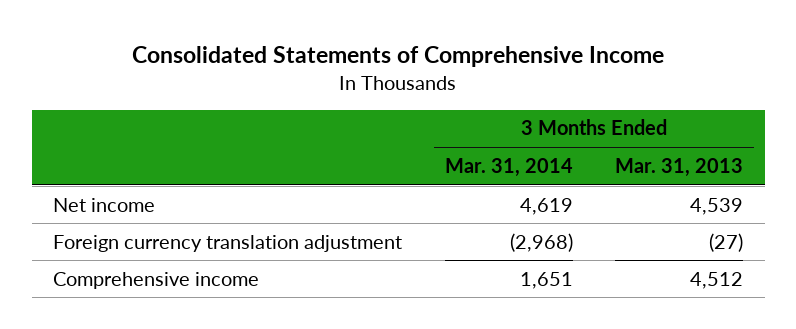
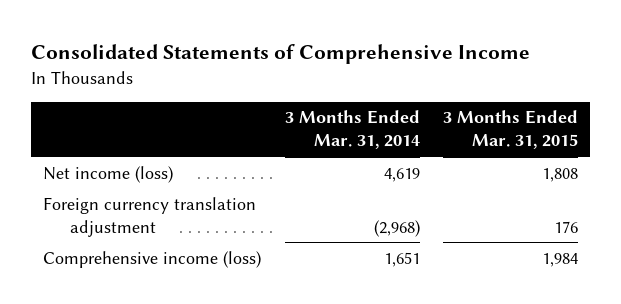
- | 3 Months Ended Mar. 31, 2014 | 3 Months Ended Mar. 31, 2013
+ | 3 Months Ended Mar. 31, 2014 | 3 Months Ended Mar. 31, 2015
- Net income | 4,619 | 4,539
+ Net income (loss) | 4,619 | 1,808
- Comprehensive income | 1,651 | 4,512
+ Comprehensive income (loss) | 1,651 | 1,984

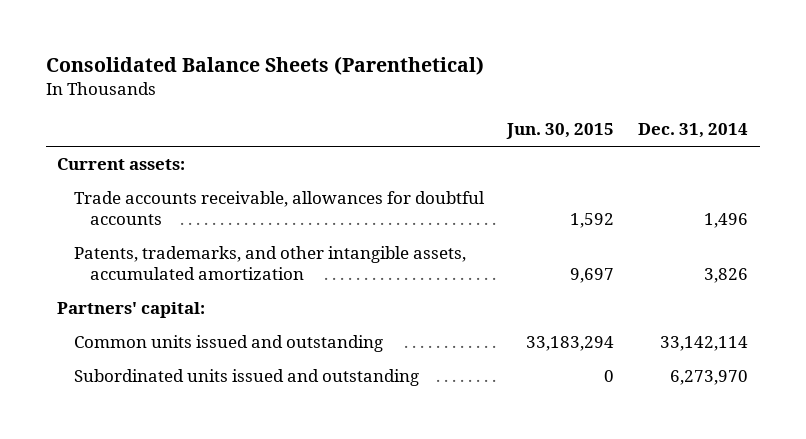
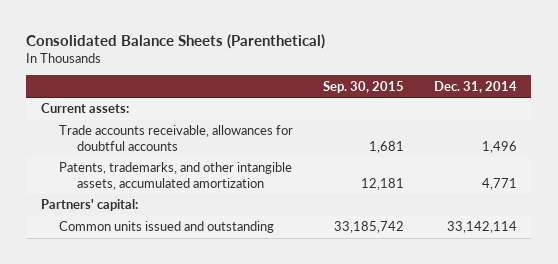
- | Jun. 30, 2015 | Dec. 31, 2014
+ | Sep. 30, 2015 | Dec. 31, 2014
- Patents, trademarks, and other intangible assets, accumulated amortization | 9,697 | 3,826
+ Patents, trademarks, and other intangible assets, accumulated amortization | 12,181 | 4,771
- Subordinated units issued and outstanding | 0 | 6,273,970

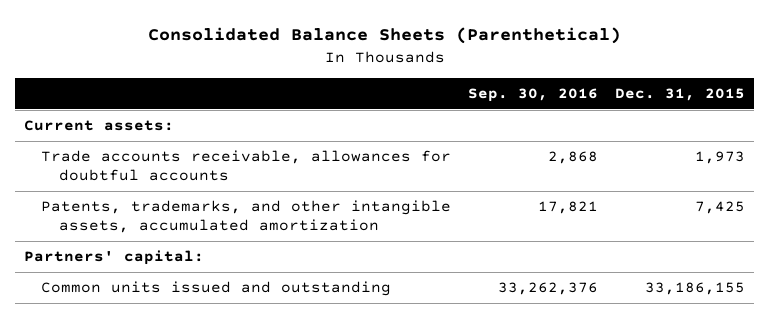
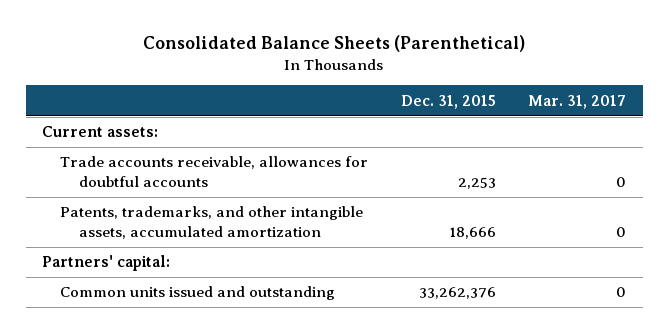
- | Sep. 30, 2016 | Dec. 31, 2015
+ | Dec. 31, 2015 | Mar. 31, 2017
- Trade accounts receivable, allowances for doubtful accounts | 2,868 | 1,973
- Patents, trademarks, and other intangible assets, accumulated amortization | 17,821 | 7,425
+ Trade accounts receivable, allowances for doubtful accounts | 2,253 | 0
+ Patents, trademarks, and other intangible assets, accumulated amortization | 18,666 | 0
- Common units issued and outstanding | 33,262,376 | 33,186,155
+ Common units issued and outstanding | 33,262,376 | 0

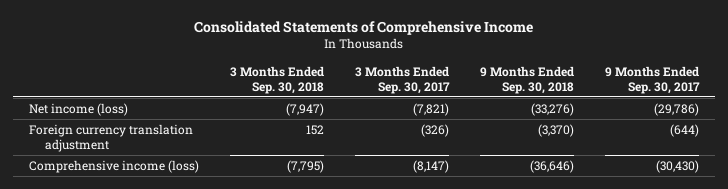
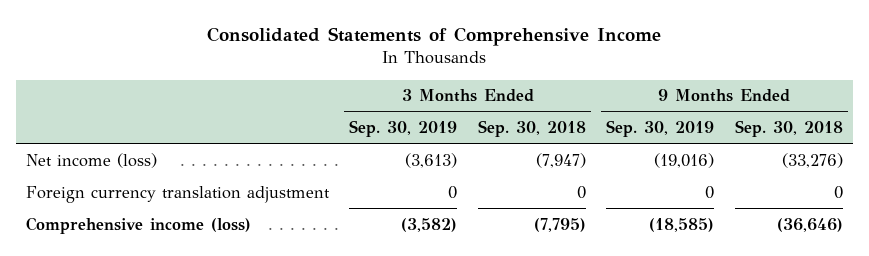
- | 3 Months Ended Sep. 30, 2018 | 3 Months Ended Sep. 30, 2017 | 9 Months Ended Sep. 30, 2018 | 9 Months Ended Sep. 30, 2017
+ | 3 Months Ended Sep. 30, 2019 | 3 Months Ended Sep. 30, 2018 | 9 Months Ended Sep. 30, 2019 | 9 Months Ended Sep. 30, 2018
- Foreign currency translation adjustment | 152 | (326) | (3,370) | (644)
+ Foreign currency translation adjustment | 0 | 0 | 0 | 0

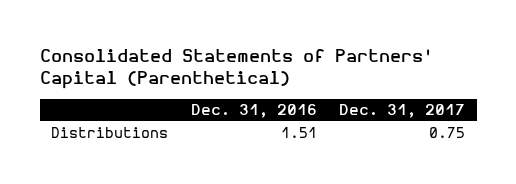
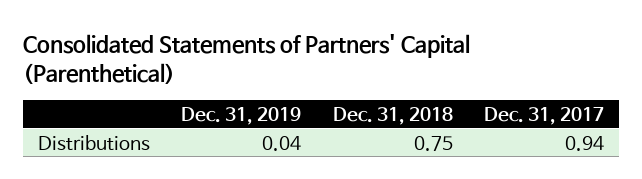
- | Dec. 31, 2016 | Dec. 31, 2017
+ | Dec. 31, 2019 | Dec. 31, 2018 | Dec. 31, 2017
- Distributions | 1.51 | 0.75
+ Distributions | 0.04 | 0.75 | 0.94

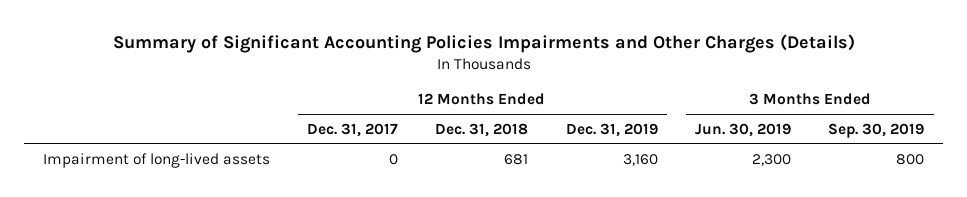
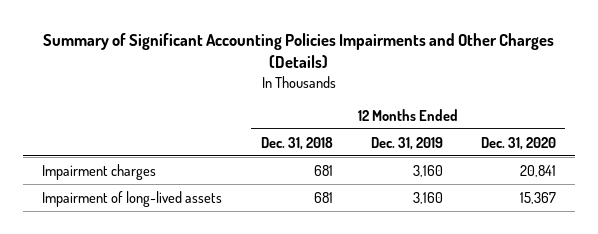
- | 12 Months Ended Dec. 31, 2017 | 12 Months Ended Dec. 31, 2018 | 12 Months Ended Dec. 31, 2019 | 3 Months Ended Jun. 30, 2019 | 3 Months Ended Sep. 30, 2019
+ | 12 Months Ended Dec. 31, 2018 | 12 Months Ended Dec. 31, 2019 | 12 Months Ended Dec. 31, 2020
+ Impairment charges | 681 | 3,160 | 20,841

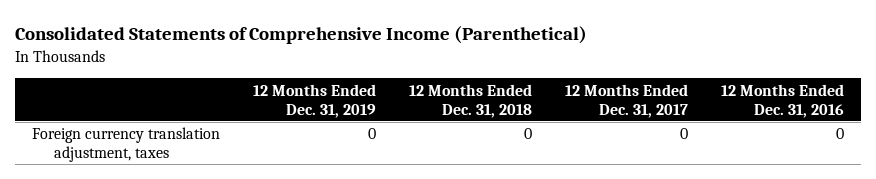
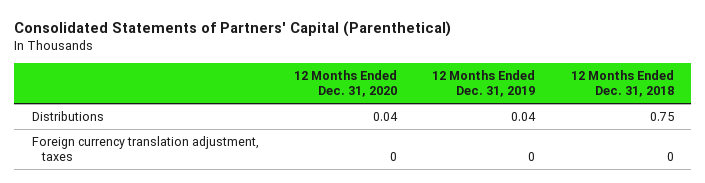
- Consolidated Statements of Comprehensive Income (Parenthetical)
+ Consolidated Statements of Partners' Capital (Parenthetical)
- | 12 Months Ended Dec. 31, 2019 | 12 Months Ended Dec. 31, 2018 | 12 Months Ended Dec. 31, 2017 | 12 Months Ended Dec. 31, 2016
+ | 12 Months Ended Dec. 31, 2020 | 12 Months Ended Dec. 31, 2019 | 12 Months Ended Dec. 31, 2018
+ Distributions | 0.04 | 0.04 | 0.75

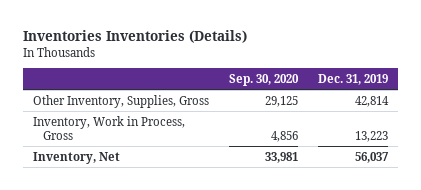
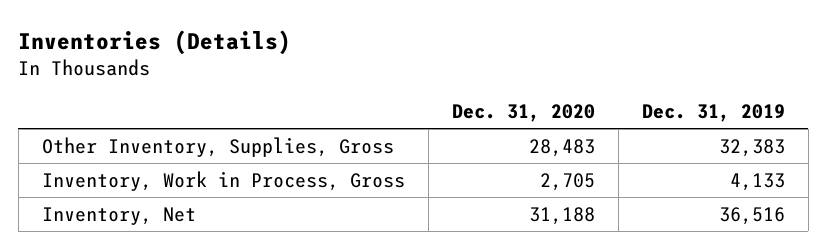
- Inventories Inventories (Details)
+ Inventories (Details)
- | Sep. 30, 2020 | Dec. 31, 2019
+ | Dec. 31, 2020 | Dec. 31, 2019
- Other Inventory, Supplies, Gross | 29,125 | 42,814
- Inventory, Work in Process, Gross | 4,856 | 13,223
- Inventory, Net | 33,981 | 56,037
+ Other Inventory, Supplies, Gross | 28,483 | 32,383
+ Inventory, Work in Process, Gross | 2,705 | 4,133
+ Inventory, Net | 31,188 | 36,516

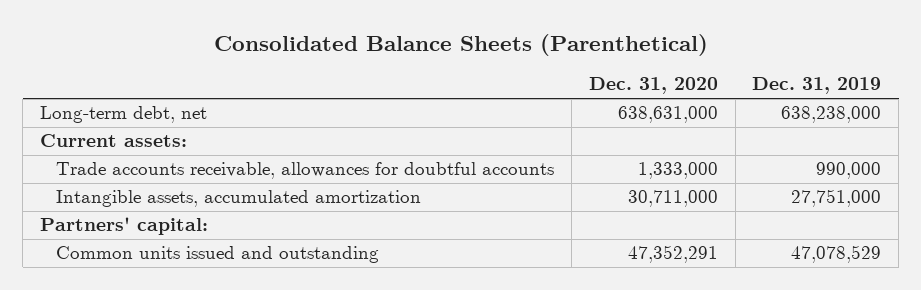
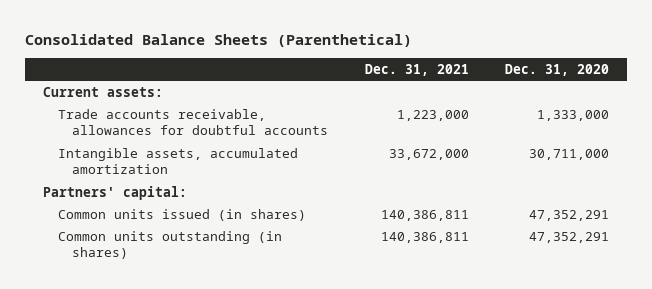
- | Dec. 31, 2020 | Dec. 31, 2019
+ | Dec. 31, 2021 | Dec. 31, 2020
- Long-term debt, net | 638,631,000 | 638,238,000
- Common units issued and outstanding | 47,352,291 | 47,078,529
+ Common units issued (in shares) | 140,386,811 | 47,352,291
+ Common units outstanding (in shares) | 140,386,811 | 47,352,291

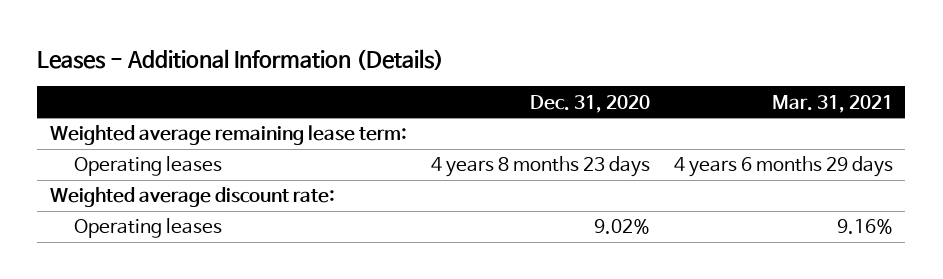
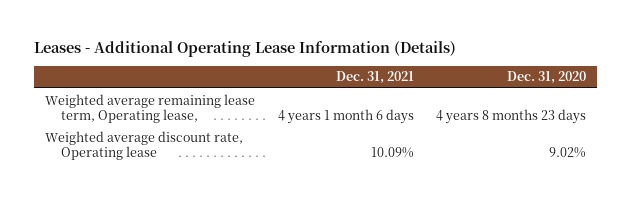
- Leases - Additional Information (Details)
+ Leases - Additional Operating Lease Information (Details)
- | Dec. 31, 2020 | Mar. 31, 2021
+ | Dec. 31, 2021 | Dec. 31, 2020
- Weighted average remaining lease term:
- Operating leases | 4 years 8 months 23 days | 4 years 6 months 29 days
- Weighted average discount rate:
- Operating leases | 9.02% | 9.16%
+ Weighted average remaining lease term, Operating lease, | 4 years 1 month 6 days | 4 years 8 months 23 days
+ Weighted average discount rate, Operating lease | 10.09% | 9.02%

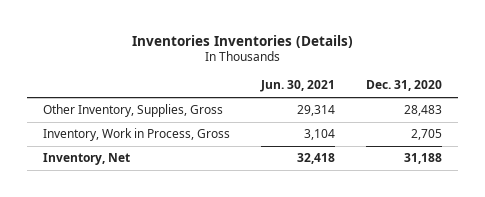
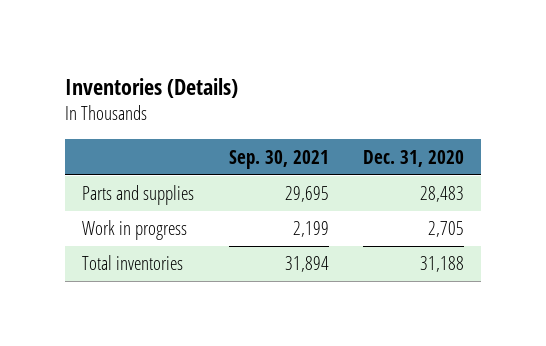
- Inventories Inventories (Details)
+ Inventories (Details)
- | Jun. 30, 2021 | Dec. 31, 2020
+ | Sep. 30, 2021 | Dec. 31, 2020
- Other Inventory, Supplies, Gross | 29,314 | 28,483
- Inventory, Work in Process, Gross | 3,104 | 2,705
- Inventory, Net | 32,418 | 31,188
+ Parts and supplies | 29,695 | 28,483
+ Work in progress | 2,199 | 2,705
+ Total inventories | 31,894 | 31,188

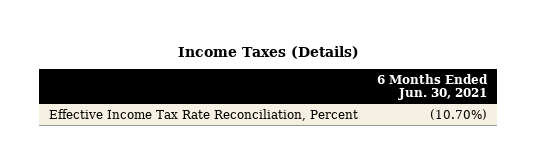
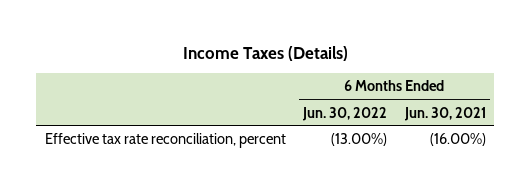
- | 6 Months Ended Jun. 30, 2021
+ | 6 Months Ended Jun. 30, 2022 | 6 Months Ended Jun. 30, 2021
- Effective Income Tax Rate Reconciliation, Percent | (10.70%)
+ Effective tax rate reconciliation, percent | (13.00%) | (16.00%)

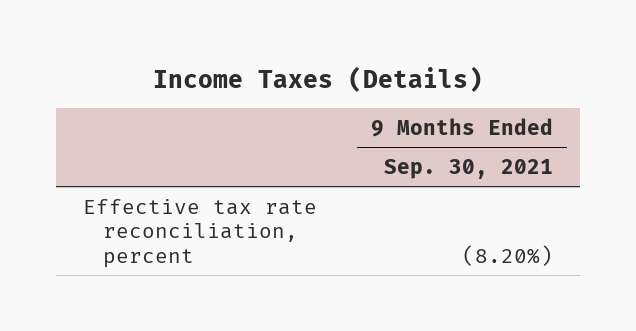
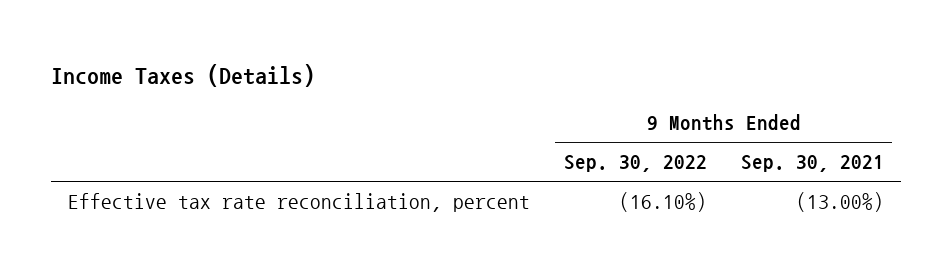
- | 9 Months Ended Sep. 30, 2021
+ | 9 Months Ended Sep. 30, 2022 | 9 Months Ended Sep. 30, 2021
- Effective tax rate reconciliation, percent | (8.20%)
+ Effective tax rate reconciliation, percent | (16.10%) | (13.00%)

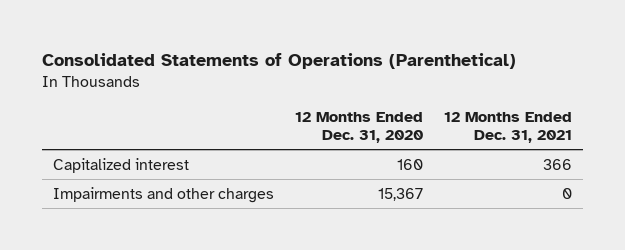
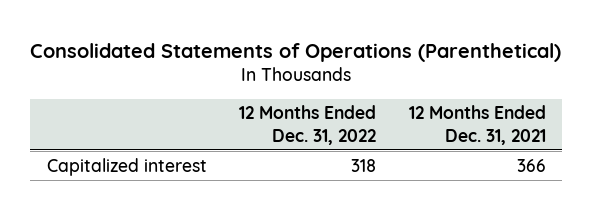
- | 12 Months Ended Dec. 31, 2020 | 12 Months Ended Dec. 31, 2021
+ | 12 Months Ended Dec. 31, 2022 | 12 Months Ended Dec. 31, 2021
- Impairments and other charges | 15,367 | 0

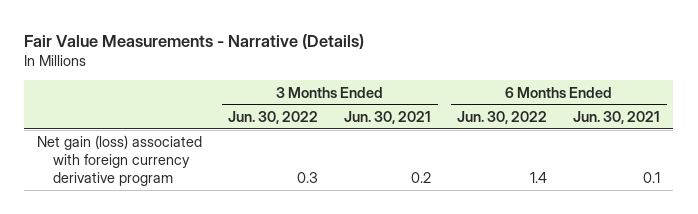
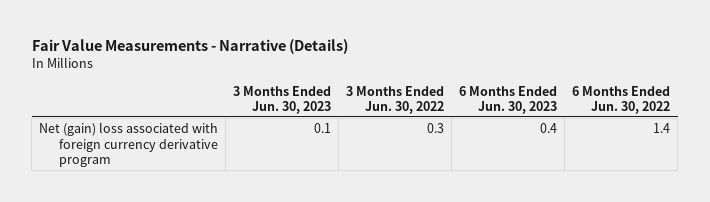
- | 3 Months Ended Jun. 30, 2022 | 3 Months Ended Jun. 30, 2021 | 6 Months Ended Jun. 30, 2022 | 6 Months Ended Jun. 30, 2021
+ | 3 Months Ended Jun. 30, 2023 | 3 Months Ended Jun. 30, 2022 | 6 Months Ended Jun. 30, 2023 | 6 Months Ended Jun. 30, 2022
- Net gain (loss) associated with foreign currency derivative program | 0.3 | 0.2 | 1.4 | 0.1
+ Net (gain) loss associated with foreign currency derivative program | 0.1 | 0.3 | 0.4 | 1.4

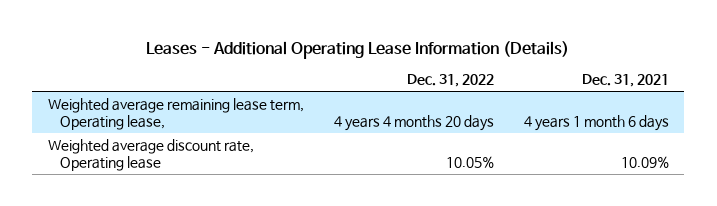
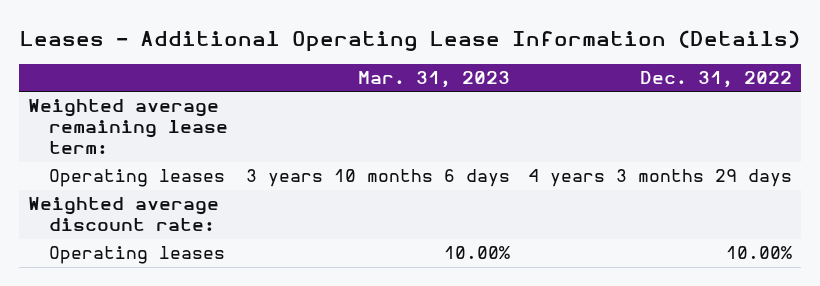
- | Dec. 31, 2022 | Dec. 31, 2021
+ | Mar. 31, 2023 | Dec. 31, 2022
- Weighted average remaining lease term, Operating lease, | 4 years 4 months 20 days | 4 years 1 month 6 days
- Weighted average discount rate, Operating lease | 10.05% | 10.09%
+ Weighted average remaining lease term:
+ Operating leases | 3 years 10 months 6 days | 4 years 3 months 29 days
+ Weighted average discount rate:
+ Operating leases | 10.00% | 10.00%

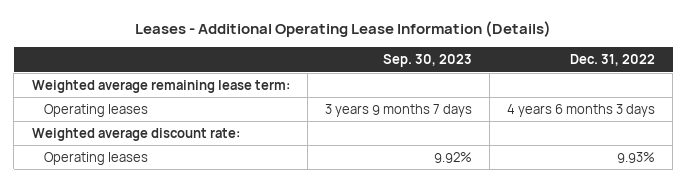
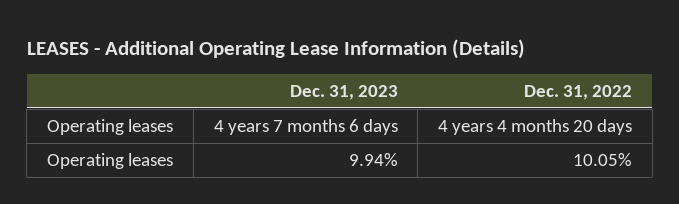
- Leases - Additional Operating Lease Information (Details)
+ LEASES - Additional Operating Lease Information (Details)
- | Sep. 30, 2023 | Dec. 31, 2022
+ | Dec. 31, 2023 | Dec. 31, 2022
- Weighted average remaining lease term:
- Operating leases | 3 years 9 months 7 days | 4 years 6 months 3 days
- Weighted average discount rate:
- Operating leases | 9.92% | 9.93%
+ Operating leases | 4 years 7 months 6 days | 4 years 4 months 20 days
+ Operating leases | 9.94% | 10.05%

